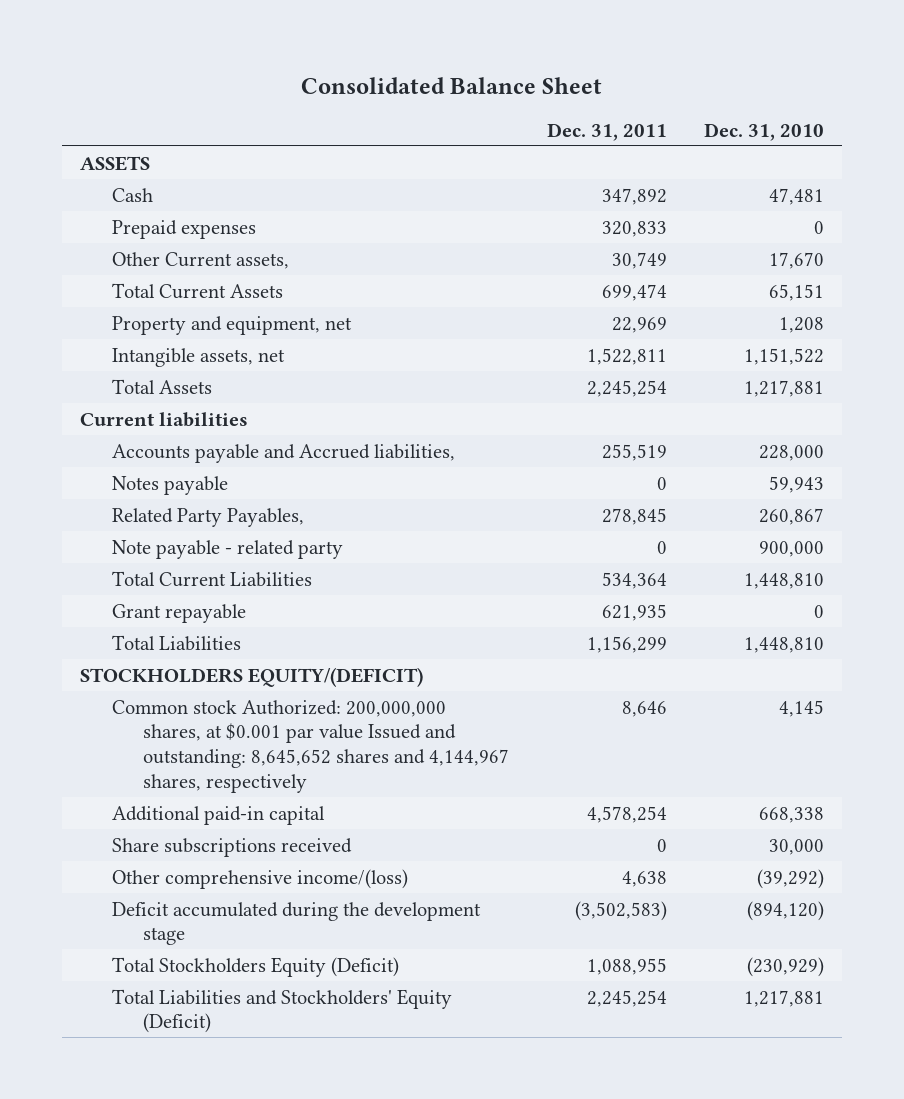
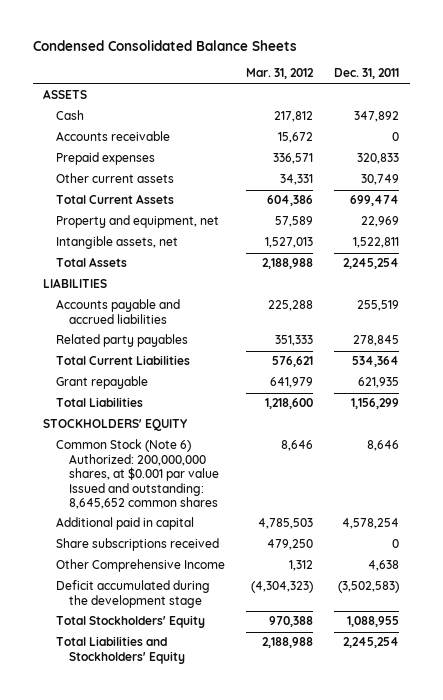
- Consolidated Balance Sheet
+ Condensed Consolidated Balance Sheets
- | Dec. 31, 2011 | Dec. 31, 2010
+ | Mar. 31, 2012 | Dec. 31, 2011
+ Accounts receivable | 15,672 | 0
- Other Current assets, | 30,749 | 17,670
+ Other current assets | 34,331 | 30,749
- Current liabilities
- Accounts payable and Accrued liabilities, | 255,519 | 228,000
- Notes payable | 0 | 59,943
- Related Party Payables, | 278,845 | 260,867
- Note payable - related party | 0 | 900,000
+ LIABILITIES
+ Accounts payable and accrued liabilities | 225,288 | 255,519
+ Related party payables | 351,333 | 278,845
- STOCKHOLDERS EQUITY/(DEFICIT)
- Common stock Authorized: 200,000,000 shares, at $0.001 par value Issued and outstanding: 8,645,652 shares and 4,144,967 shares, respectively | 8,646 | 4,145
- Additional paid-in capital | 4,578,254 | 668,338
+ STOCKHOLDERS' EQUITY
+ Common Stock (Note 6) Authorized: 200,000,000 shares, at $0.001 par value Issued and outstanding: 8,645,652 common shares | 8,646 | 8,646
+ Additional paid in capital | 4,785,503 | 4,578,254
- Other comprehensive income/(loss) | 4,638 | (39,292)
+ Other Comprehensive Income | 1,312 | 4,638
- Total Stockholders Equity (Deficit) | 1,088,955 | (230,929)
- Total Liabilities and Stockholders' Equity (Deficit) | 2,245,254 | 1,217,881
+ Total Stockholders' Equity | 970,388 | 1,088,955
+ Total Liabilities and Stockholders' Equity | 2,188,988 | 2,245,254

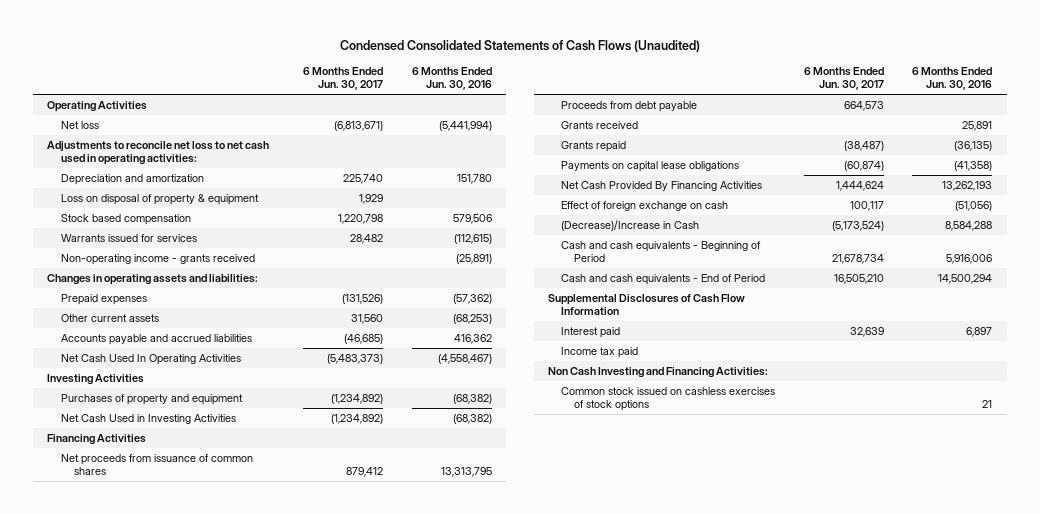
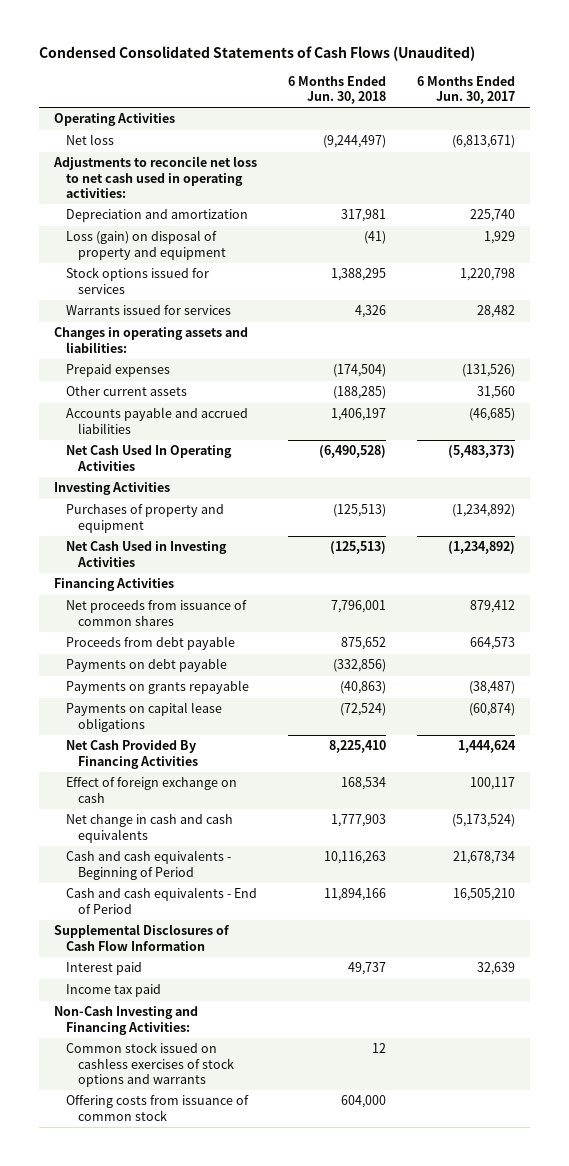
- | 6 Months Ended Jun. 30, 2017 | 6 Months Ended Jun. 30, 2016
+ | 6 Months Ended Jun. 30, 2018 | 6 Months Ended Jun. 30, 2017
- Loss on disposal of property & equipment | 1,929 |
- Stock based compensation | 1,220,798 | 579,506
+ Loss (gain) on disposal of property and equipment | (41) | 1,929
+ Stock options issued for services | 1,388,295 | 1,220,798
- Non-operating income - grants received | | (25,891)
- Grants received | | 25,891
- Grants repaid | (38,487) | (36,135)
+ Payments on debt payable | (332,856) |
+ Payments on grants repayable | (40,863) | (38,487)
- (Decrease)/Increase in Cash | (5,173,524) | 8,584,288
+ Net change in cash and cash equivalents | 1,777,903 | (5,173,524)
- Non Cash Investing and Financing Activities:
- Common stock issued on cashless exercises of stock options | | 21
+ Non-Cash Investing and Financing Activities:
+ Common stock issued on cashless exercises of stock options and warrants | 12 |
+ Offering costs from issuance of common stock | 604,000 |

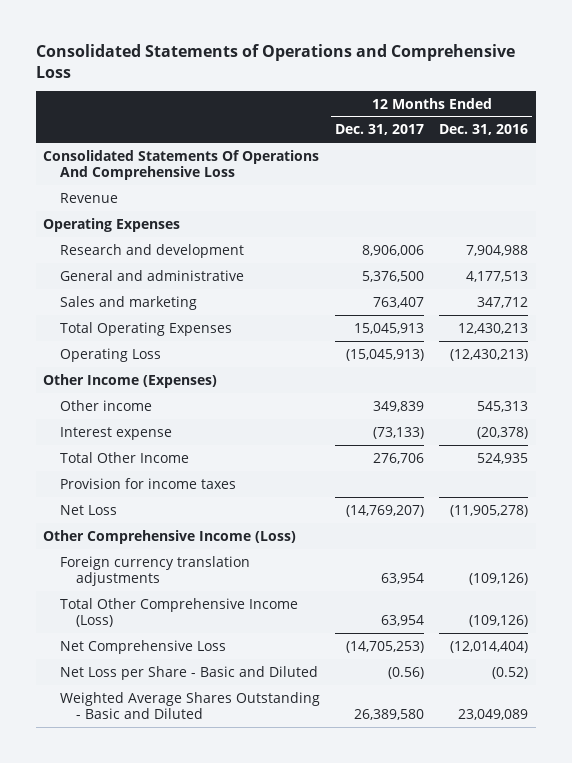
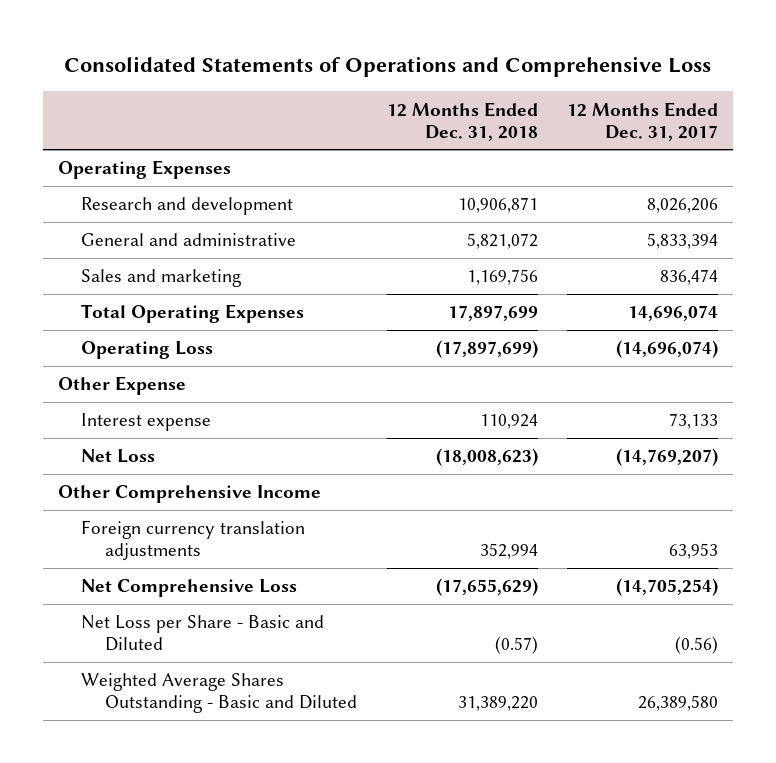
- | 12 Months Ended Dec. 31, 2017 | 12 Months Ended Dec. 31, 2016
+ | 12 Months Ended Dec. 31, 2018 | 12 Months Ended Dec. 31, 2017
- Consolidated Statements Of Operations And Comprehensive Loss
- Revenue
- Research and development | 8,906,006 | 7,904,988
- General and administrative | 5,376,500 | 4,177,513
- Sales and marketing | 763,407 | 347,712
- Total Operating Expenses | 15,045,913 | 12,430,213
- Operating Loss | (15,045,913) | (12,430,213)
- Other Income (Expenses)
- Other income | 349,839 | 545,313
- Interest expense | (73,133) | (20,378)
- Total Other Income | 276,706 | 524,935
- Provision for income taxes
+ Research and development | 10,906,871 | 8,026,206
+ General and administrative | 5,821,072 | 5,833,394
+ Sales and marketing | 1,169,756 | 836,474
+ Total Operating Expenses | 17,897,699 | 14,696,074
+ Operating Loss | (17,897,699) | (14,696,074)
+ Other Expense
+ Interest expense | 110,924 | 73,133
- Other Comprehensive Income (Loss)
- Foreign currency translation adjustments | 63,954 | (109,126)
- Total Other Comprehensive Income (Loss) | 63,954 | (109,126)
- Net Comprehensive Loss | (14,705,253) | (12,014,404)
+ Other Comprehensive Income
+ Foreign currency translation adjustments | 352,994 | 63,953
+ Net Comprehensive Loss | (17,655,629) | (14,705,254)

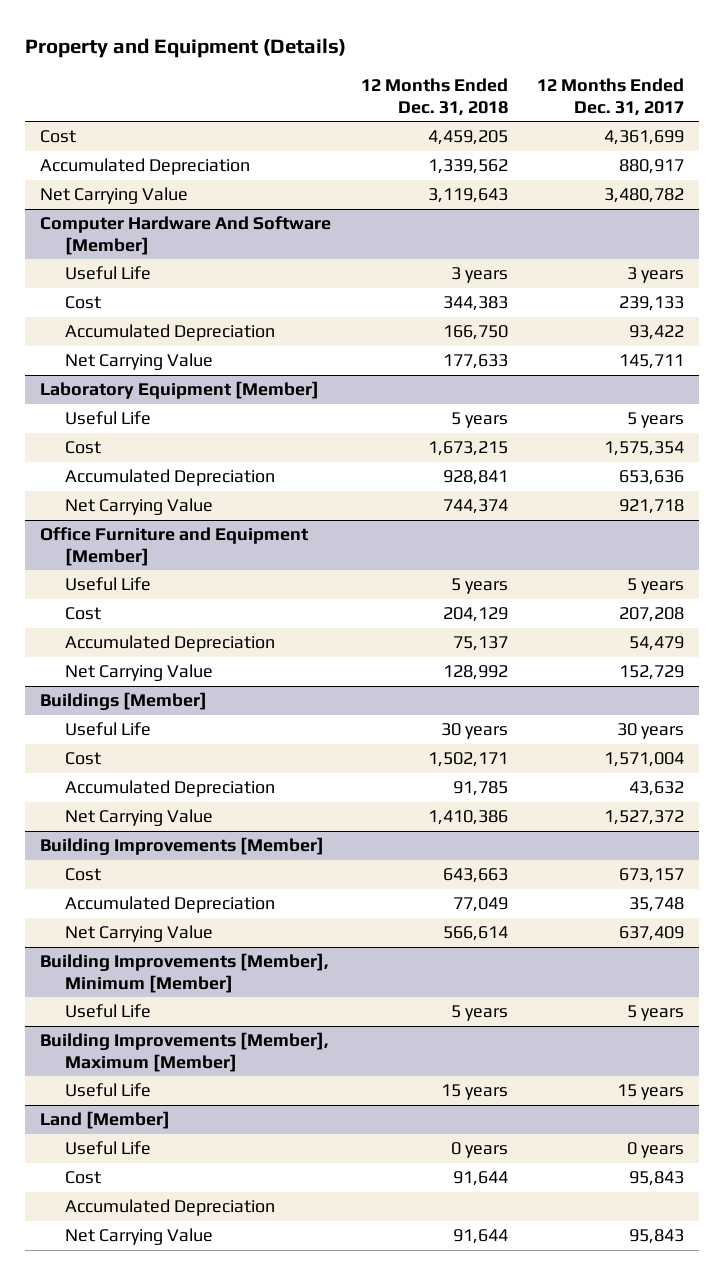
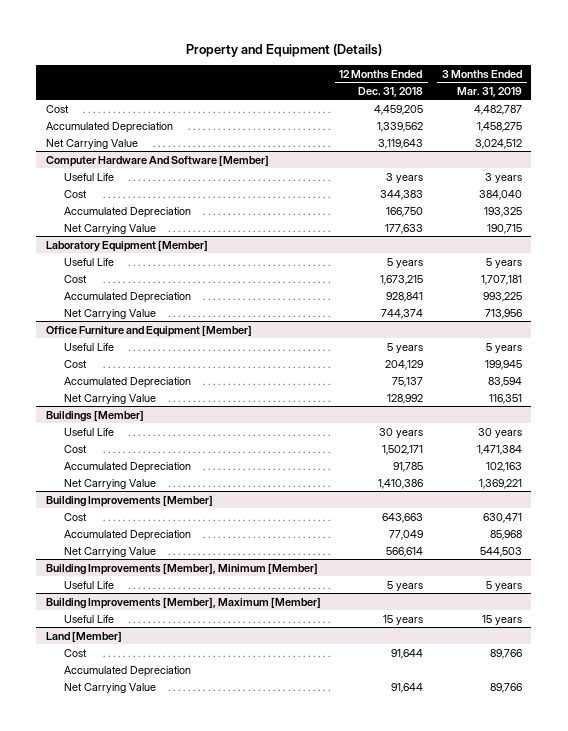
- | 12 Months Ended Dec. 31, 2018 | 12 Months Ended Dec. 31, 2017
+ | 12 Months Ended Dec. 31, 2018 | 3 Months Ended Mar. 31, 2019
@ Land [Member]
- Useful Life | 0 years | 0 years

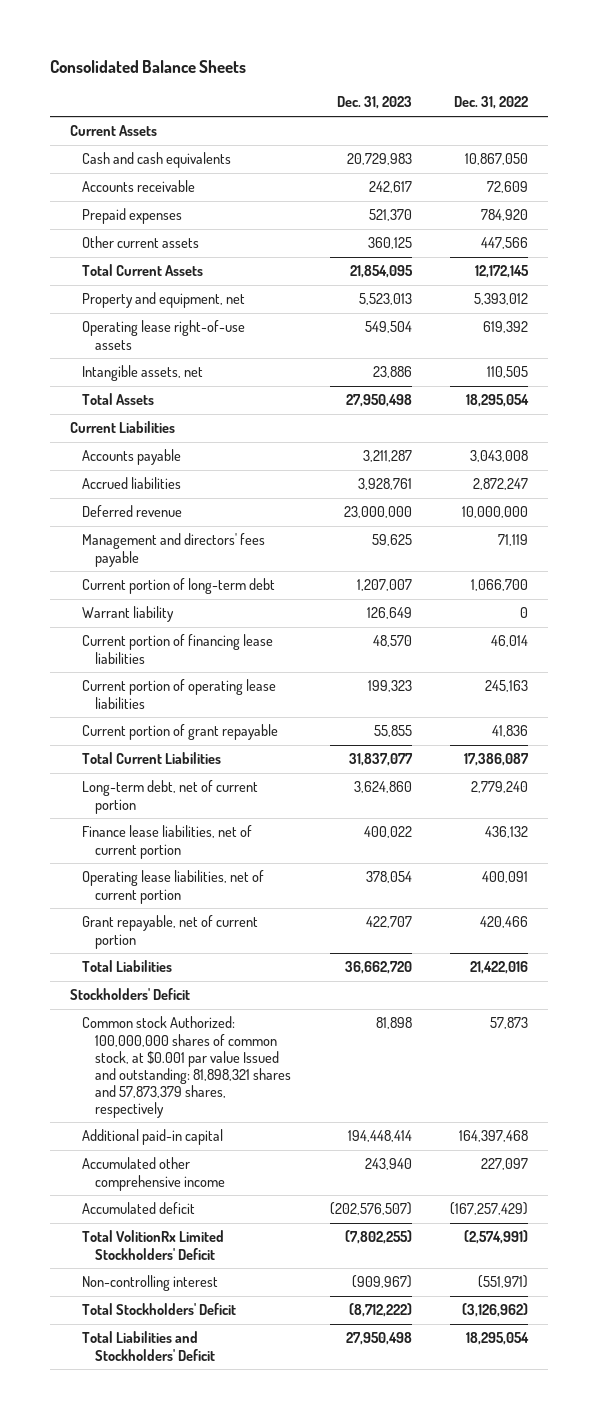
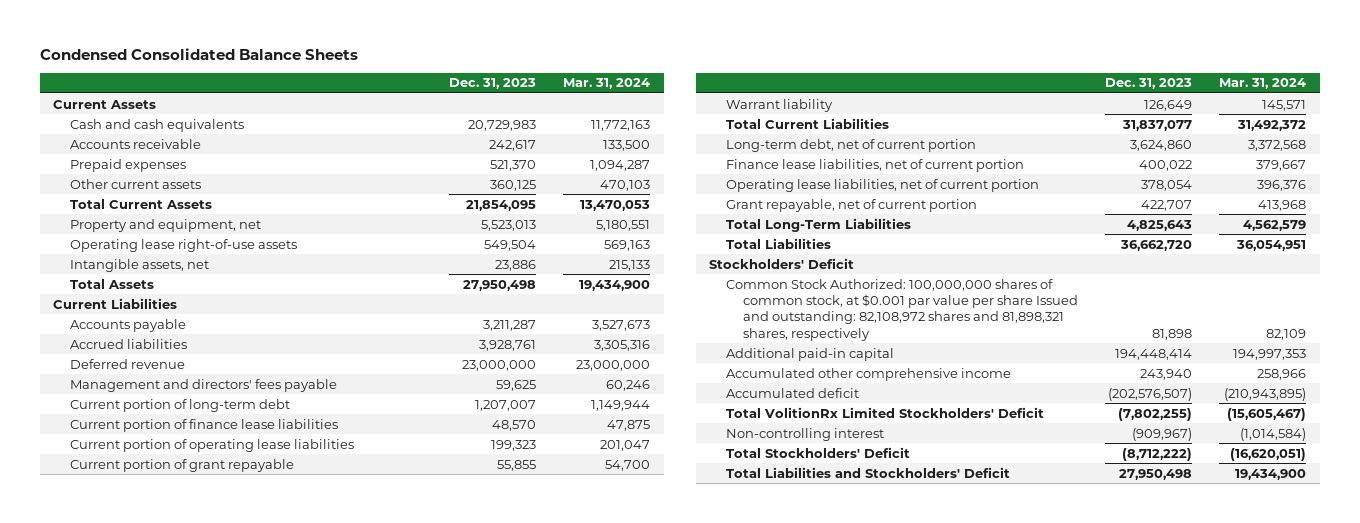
- Consolidated Balance Sheets
+ Condensed Consolidated Balance Sheets
- | Dec. 31, 2023 | Dec. 31, 2022
+ | Dec. 31, 2023 | Mar. 31, 2024
- Current portion of financing lease liabilities | 48,570 | 46,014
+ Current portion of finance lease liabilities | 48,570 | 47,875
moved down: Warrant liability | 126,649 | 145,571
+ Total Long-Term Liabilities | 4,825,643 | 4,562,579
- Common stock Authorized: 100,000,000 shares of common stock, at $0.001 par value Issued and outstanding: 81,898,321 shares and 57,873,379 shares, respectively | 81,898 | 57,873
+ Common Stock Authorized: 100,000,000 shares of common stock, at $0.001 par value per share Issued and outstanding: 82,108,972 shares and 81,898,321 shares, respectively | 81,898 | 82,109

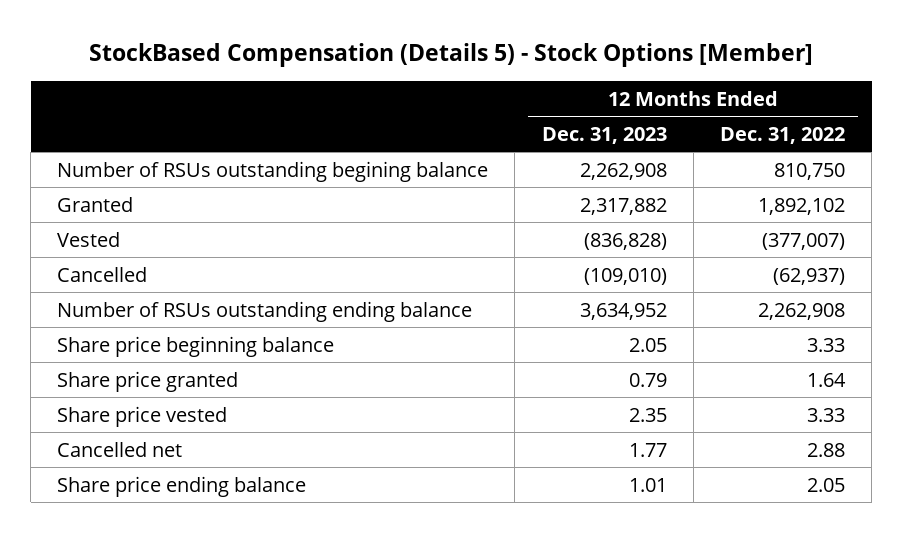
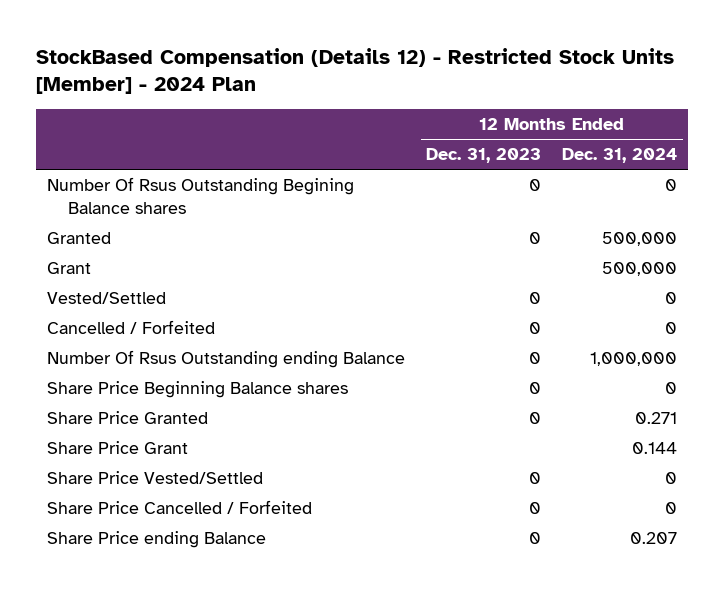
- StockBased Compensation (Details 5) - Stock Options [Member]
+ StockBased Compensation (Details 12) - Restricted Stock Units [Member] - 2024 Plan
- | 12 Months Ended Dec. 31, 2023 | 12 Months Ended Dec. 31, 2022
+ | 12 Months Ended Dec. 31, 2023 | 12 Months Ended Dec. 31, 2024
- Number of RSUs outstanding begining balance | 2,262,908 | 810,750
- Granted | 2,317,882 | 1,892,102
- Vested | (836,828) | (377,007)
- Cancelled | (109,010) | (62,937)
- Number of RSUs outstanding ending balance | 3,634,952 | 2,262,908
- Share price beginning balance | 2.05 | 3.33
- Share price granted | 0.79 | 1.64
- Share price vested | 2.35 | 3.33
- Cancelled net | 1.77 | 2.88
- Share price ending balance | 1.01 | 2.05
+ Number Of Rsus Outstanding Begining Balance shares | 0 | 0
+ Granted | 0 | 500,000
+ Grant | | 500,000
+ Vested/Settled | 0 | 0
+ Cancelled / Forfeited | 0 | 0
+ Number Of Rsus Outstanding ending Balance | 0 | 1,000,000
+ Share Price Beginning Balance shares | 0 | 0
+ Share Price Granted | 0 | 0.271
+ Share Price Grant | | 0.144
+ Share Price Vested/Settled | 0 | 0
+ Share Price Cancelled / Forfeited | 0 | 0
+ Share Price ending Balance | 0 | 0.207

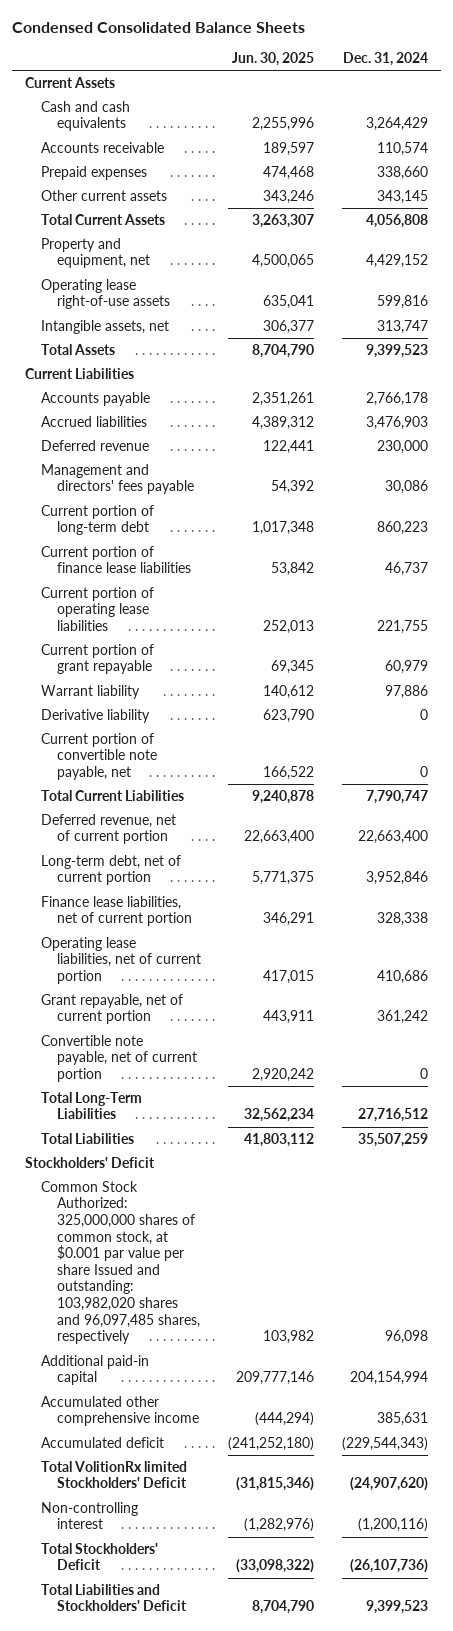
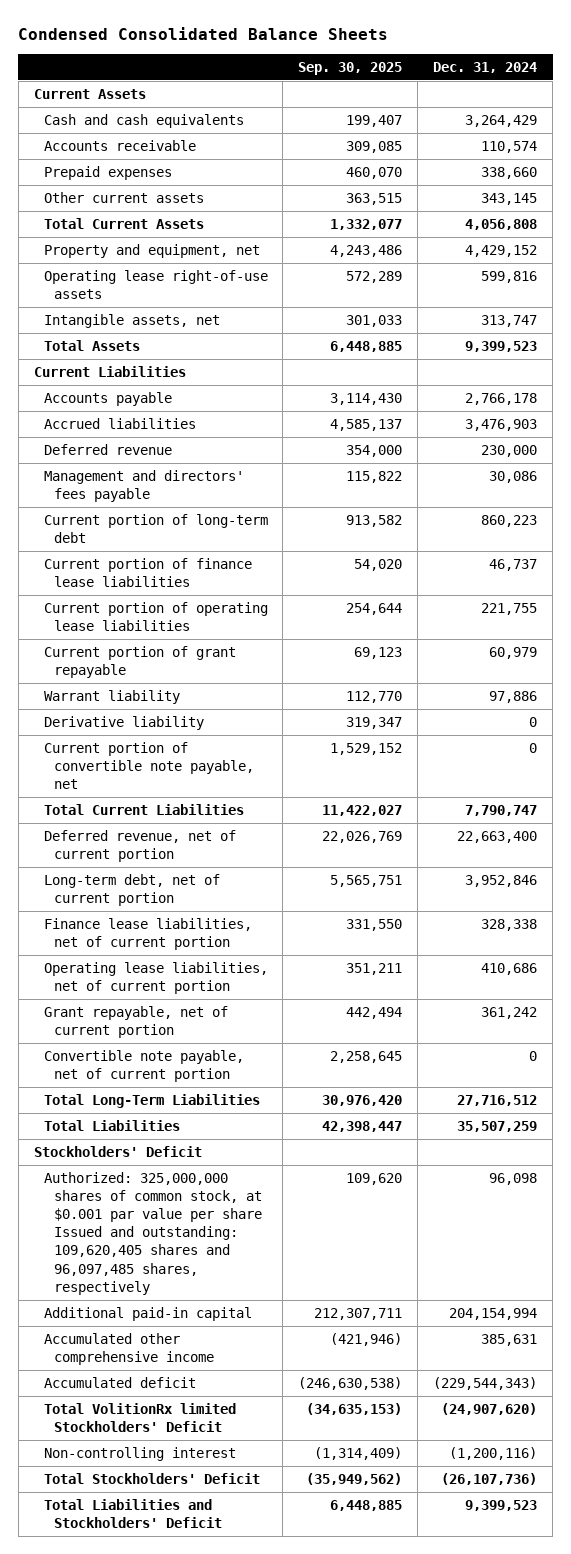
- | Jun. 30, 2025 | Dec. 31, 2024
+ | Sep. 30, 2025 | Dec. 31, 2024
- Common Stock Authorized: 325,000,000 shares of common stock, at $0.001 par value per share Issued and outstanding: 103,982,020 shares and 96,097,485 shares, respectively | 103,982 | 96,098
+ Authorized: 325,000,000 shares of common stock, at $0.001 par value per share Issued and outstanding: 109,620,405 shares and 96,097,485 shares, respectively | 109,620 | 96,098

